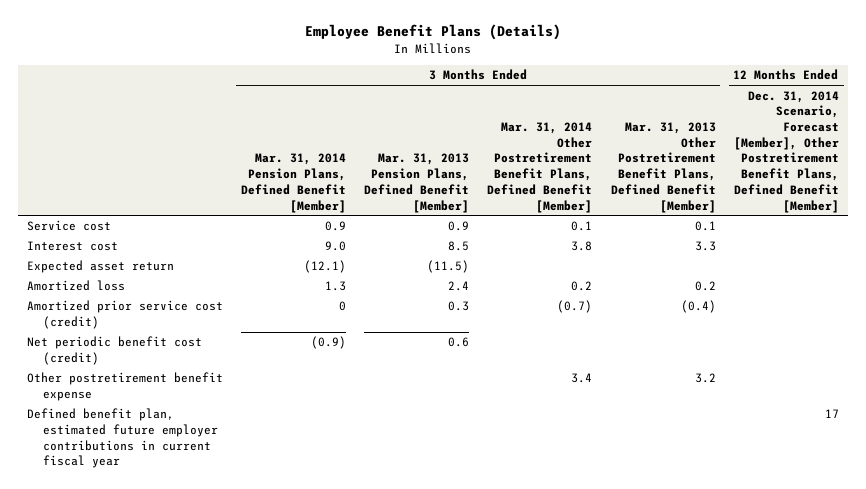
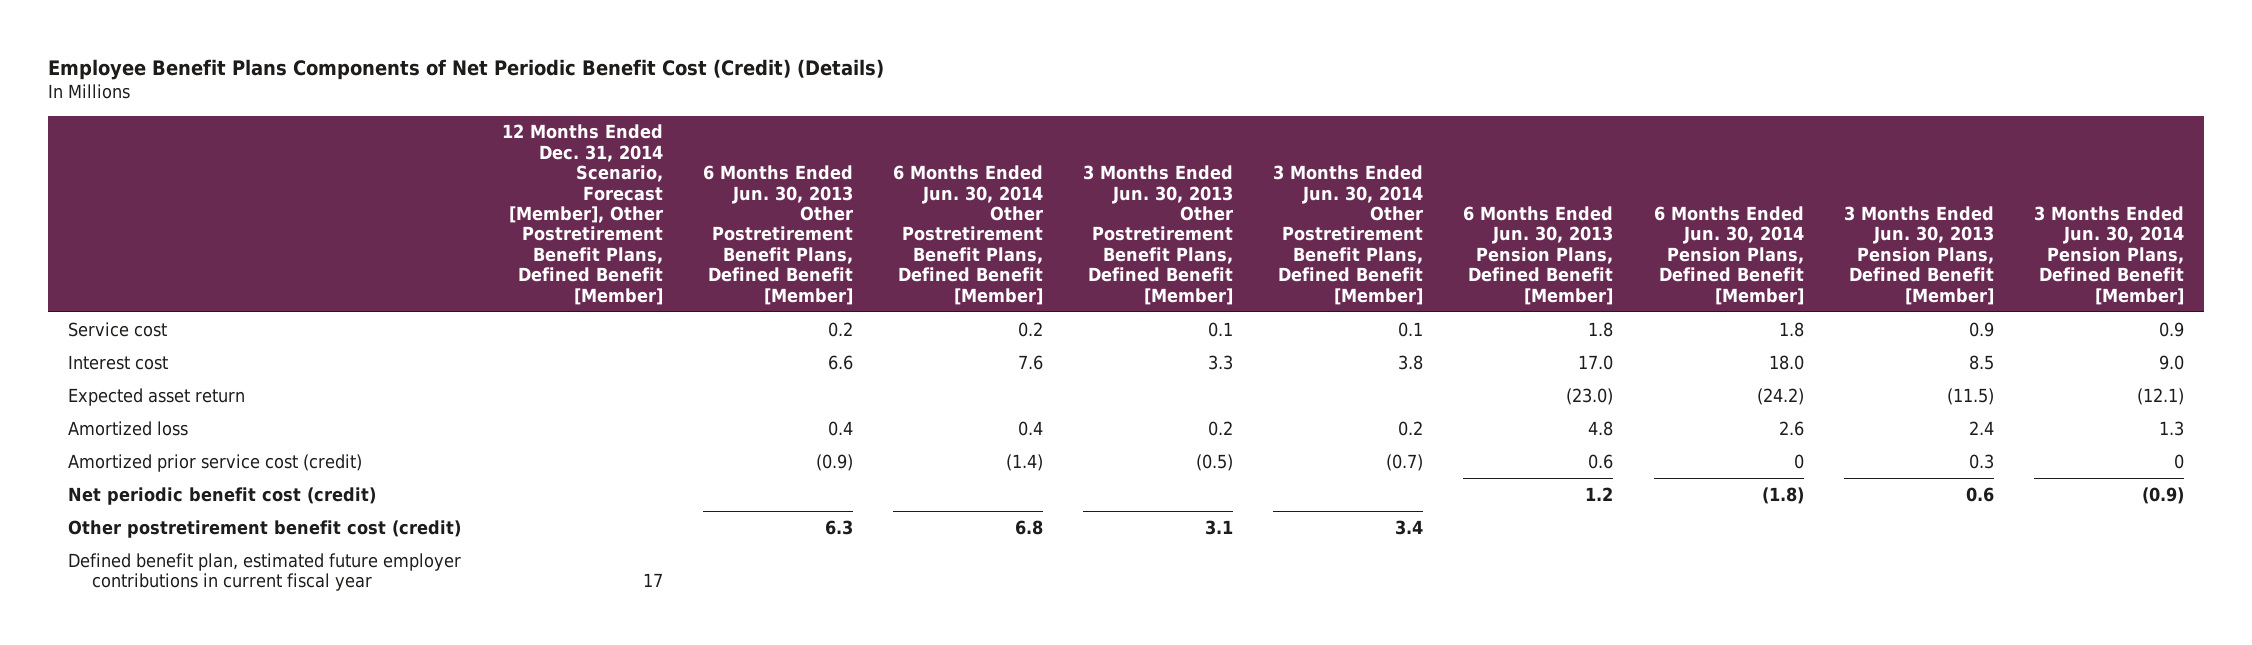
- Employee Benefit Plans (Details)
+ Employee Benefit Plans Components of Net Periodic Benefit Cost (Credit) (Details)
- | 3 Months Ended Mar. 31, 2014 Pension Plans, Defined Benefit [Member] | 3 Months Ended Mar. 31, 2013 Pension Plans, Defined Benefit [Member] | 3 Months Ended Mar. 31, 2014 Other Postretirement Benefit Plans, Defined Benefit [Member] | 3 Months Ended Mar. 31, 2013 Other Postretirement Benefit Plans, Defined Benefit [Member] | 12 Months Ended Dec. 31, 2014 Scenario, Forecast [Member], Other Postretirement Benefit Plans, Defined Benefit [Member]
+ | 12 Months Ended Dec. 31, 2014 Scenario, Forecast [Member], Other Postretirement Benefit Plans, Defined Benefit [Member] | 6 Months Ended Jun. 30, 2013 Other Postretirement Benefit Plans, Defined Benefit [Member] | 6 Months Ended Jun. 30, 2014 Other Postretirement Benefit Plans, Defined Benefit [Member] | 3 Months Ended Jun. 30, 2013 Other Postretirement Benefit Plans, Defined Benefit [Member] | 3 Months Ended Jun. 30, 2014 Other Postretirement Benefit Plans, Defined Benefit [Member] | 6 Months Ended Jun. 30, 2013 Pension Plans, Defined Benefit [Member] | 6 Months Ended Jun. 30, 2014 Pension Plans, Defined Benefit [Member] | 3 Months Ended Jun. 30, 2013 Pension Plans, Defined Benefit [Member] | 3 Months Ended Jun. 30, 2014 Pension Plans, Defined Benefit [Member]
- Other postretirement benefit expense | | | 3.4 | 3.2 |
+ Other postretirement benefit cost (credit) | | 6.3 | 6.8 | 3.1 | 3.4 | | | |

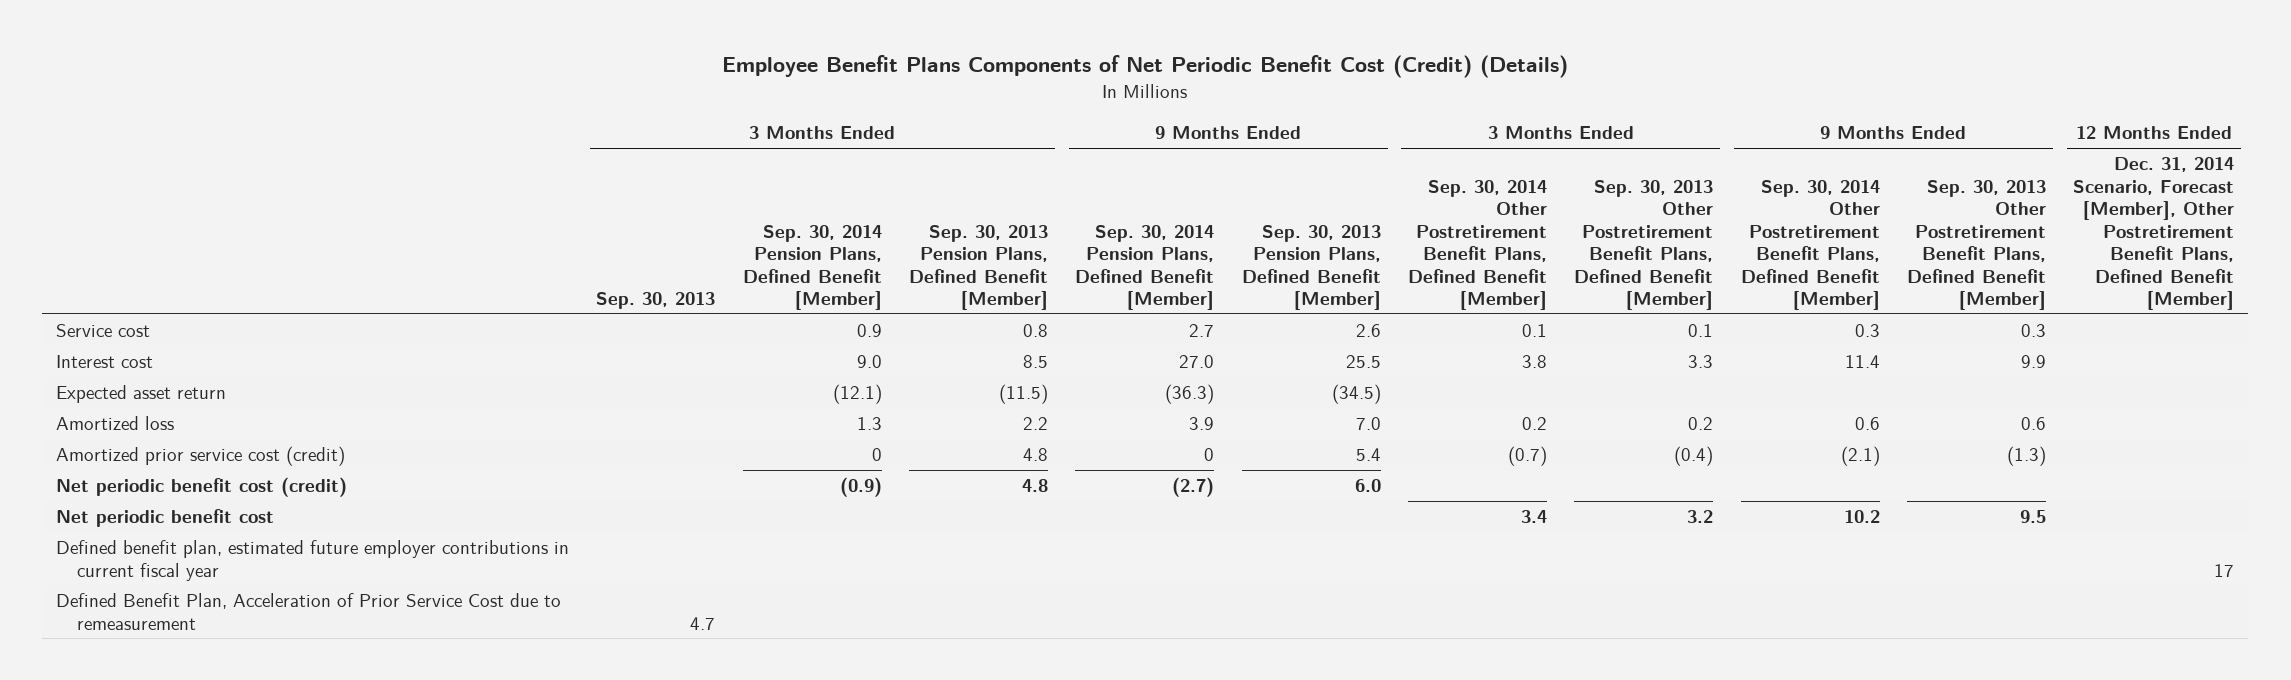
- | 12 Months Ended Dec. 31, 2014 Scenario, Forecast [Member], Other Postretirement Benefit Plans, Defined Benefit [Member] | 6 Months Ended Jun. 30, 2013 Other Postretirement Benefit Plans, Defined Benefit [Member] | 6 Months Ended Jun. 30, 2014 Other Postretirement Benefit Plans, Defined Benefit [Member] | 3 Months Ended Jun. 30, 2013 Other Postretirement Benefit Plans, Defined Benefit [Member] | 3 Months Ended Jun. 30, 2014 Other Postretirement Benefit Plans, Defined Benefit [Member] | 6 Months Ended Jun. 30, 2013 Pension Plans, Defined Benefit [Member] | 6 Months Ended Jun. 30, 2014 Pension Plans, Defined Benefit [Member] | 3 Months Ended Jun. 30, 2013 Pension Plans, Defined Benefit [Member] | 3 Months Ended Jun. 30, 2014 Pension Plans, Defined Benefit [Member]
+ | 3 Months Ended Sep. 30, 2013 | 3 Months Ended Sep. 30, 2014 Pension Plans, Defined Benefit [Member] | 3 Months Ended Sep. 30, 2013 Pension Plans, Defined Benefit [Member] | 9 Months Ended Sep. 30, 2014 Pension Plans, Defined Benefit [Member] | 9 Months Ended Sep. 30, 2013 Pension Plans, Defined Benefit [Member] | 3 Months Ended Sep. 30, 2014 Other Postretirement Benefit Plans, Defined Benefit [Member] | 3 Months Ended Sep. 30, 2013 Other Postretirement Benefit Plans, Defined Benefit [Member] | 9 Months Ended Sep. 30, 2014 Other Postretirement Benefit Plans, Defined Benefit [Member] | 9 Months Ended Sep. 30, 2013 Other Postretirement Benefit Plans, Defined Benefit [Member] | 12 Months Ended Dec. 31, 2014 Scenario, Forecast [Member], Other Postretirement Benefit Plans, Defined Benefit [Member]
- Other postretirement benefit cost (credit) | | 6.3 | 6.8 | 3.1 | 3.4 | | | |
+ Net periodic benefit cost | | | | | | 3.4 | 3.2 | 10.2 | 9.5 |
+ Defined Benefit Plan, Acceleration of Prior Service Cost due to remeasurement | 4.7 | | | | | | | | |

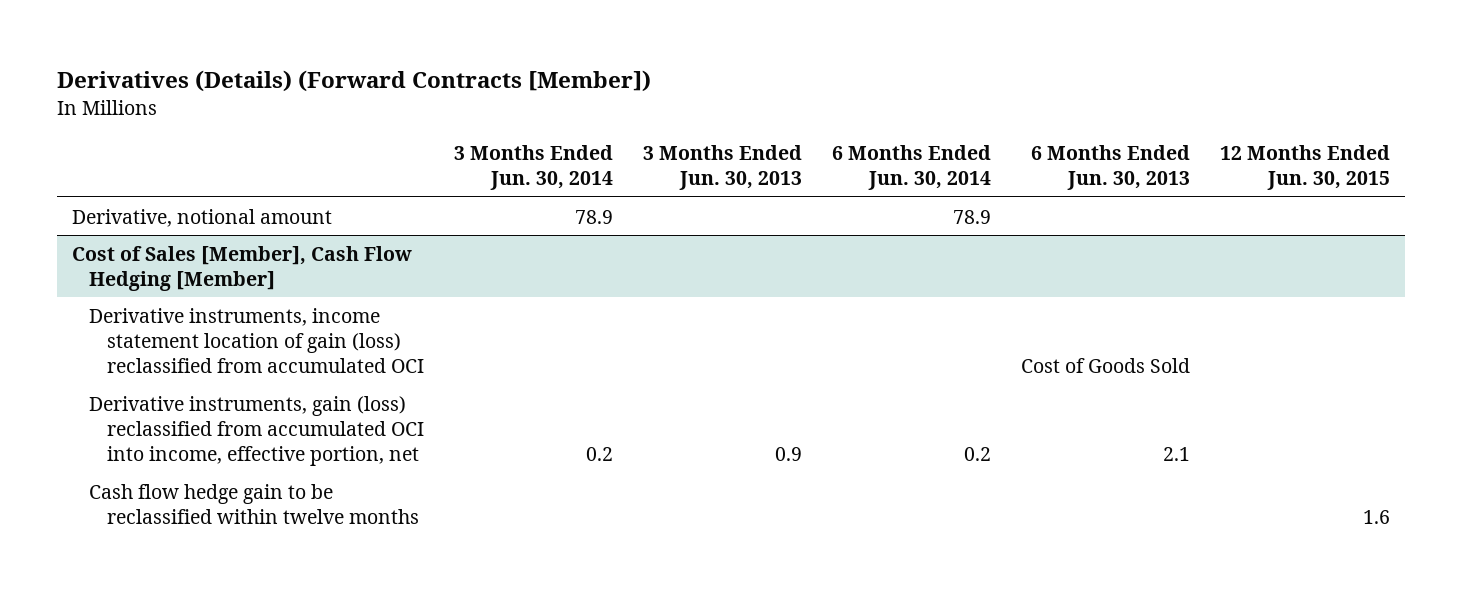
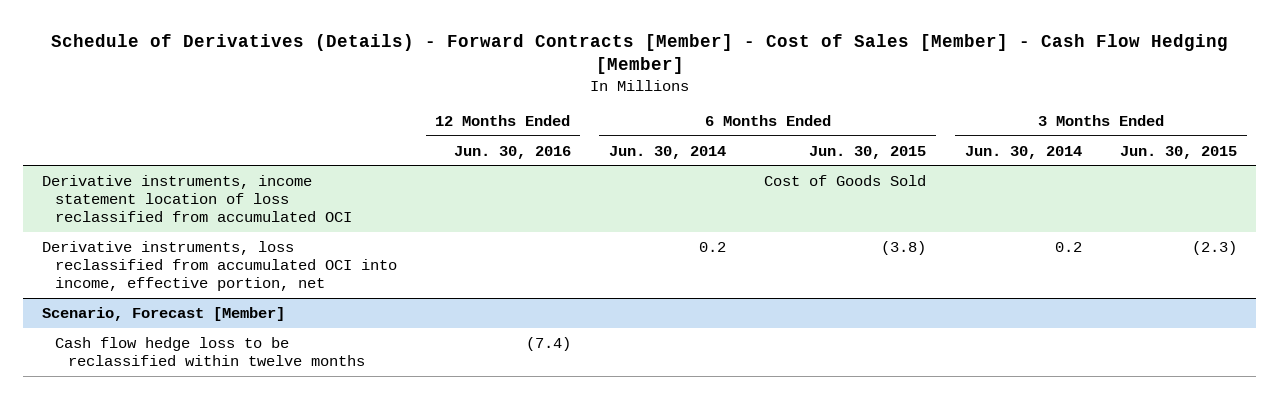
- Derivatives (Details) (Forward Contracts [Member])
+ Schedule of Derivatives (Details) - Forward Contracts [Member] - Cost of Sales [Member] - Cash Flow Hedging [Member]
- | 3 Months Ended Jun. 30, 2014 | 3 Months Ended Jun. 30, 2013 | 6 Months Ended Jun. 30, 2014 | 6 Months Ended Jun. 30, 2013 | 12 Months Ended Jun. 30, 2015
+ | 12 Months Ended Jun. 30, 2016 | 6 Months Ended Jun. 30, 2014 | 6 Months Ended Jun. 30, 2015 | 3 Months Ended Jun. 30, 2014 | 3 Months Ended Jun. 30, 2015
- Derivative, notional amount | 78.9 | | 78.9 | |
- Cost of Sales [Member], Cash Flow Hedging [Member]
- Derivative instruments, income statement location of gain (loss) reclassified from accumulated OCI | | | | Cost of Goods Sold |
- Derivative instruments, gain (loss) reclassified from accumulated OCI into income, effective portion, net | 0.2 | 0.9 | 0.2 | 2.1 |
- Cash flow hedge gain to be reclassified within twelve months | | | | | 1.6
+ Derivative instruments, income statement location of loss reclassified from accumulated OCI | | | Cost of Goods Sold | |
+ Derivative instruments, loss reclassified from accumulated OCI into income, effective portion, net | | 0.2 | (3.8) | 0.2 | (2.3)
+ Scenario, Forecast [Member]
+ Cash flow hedge loss to be reclassified within twelve months | (7.4) | | | |

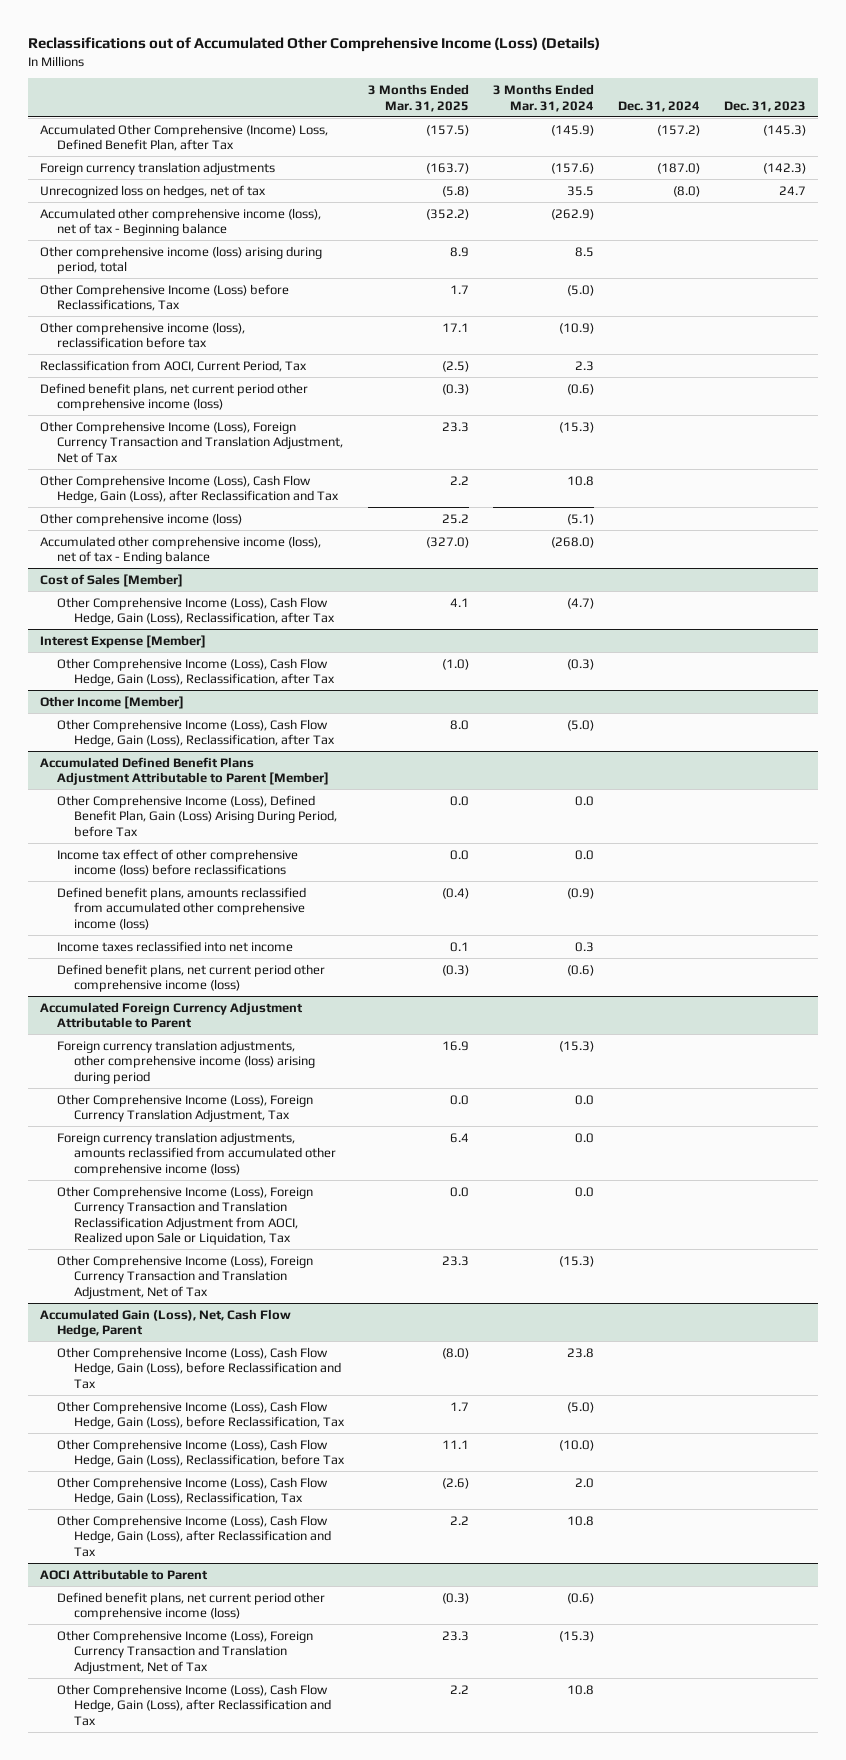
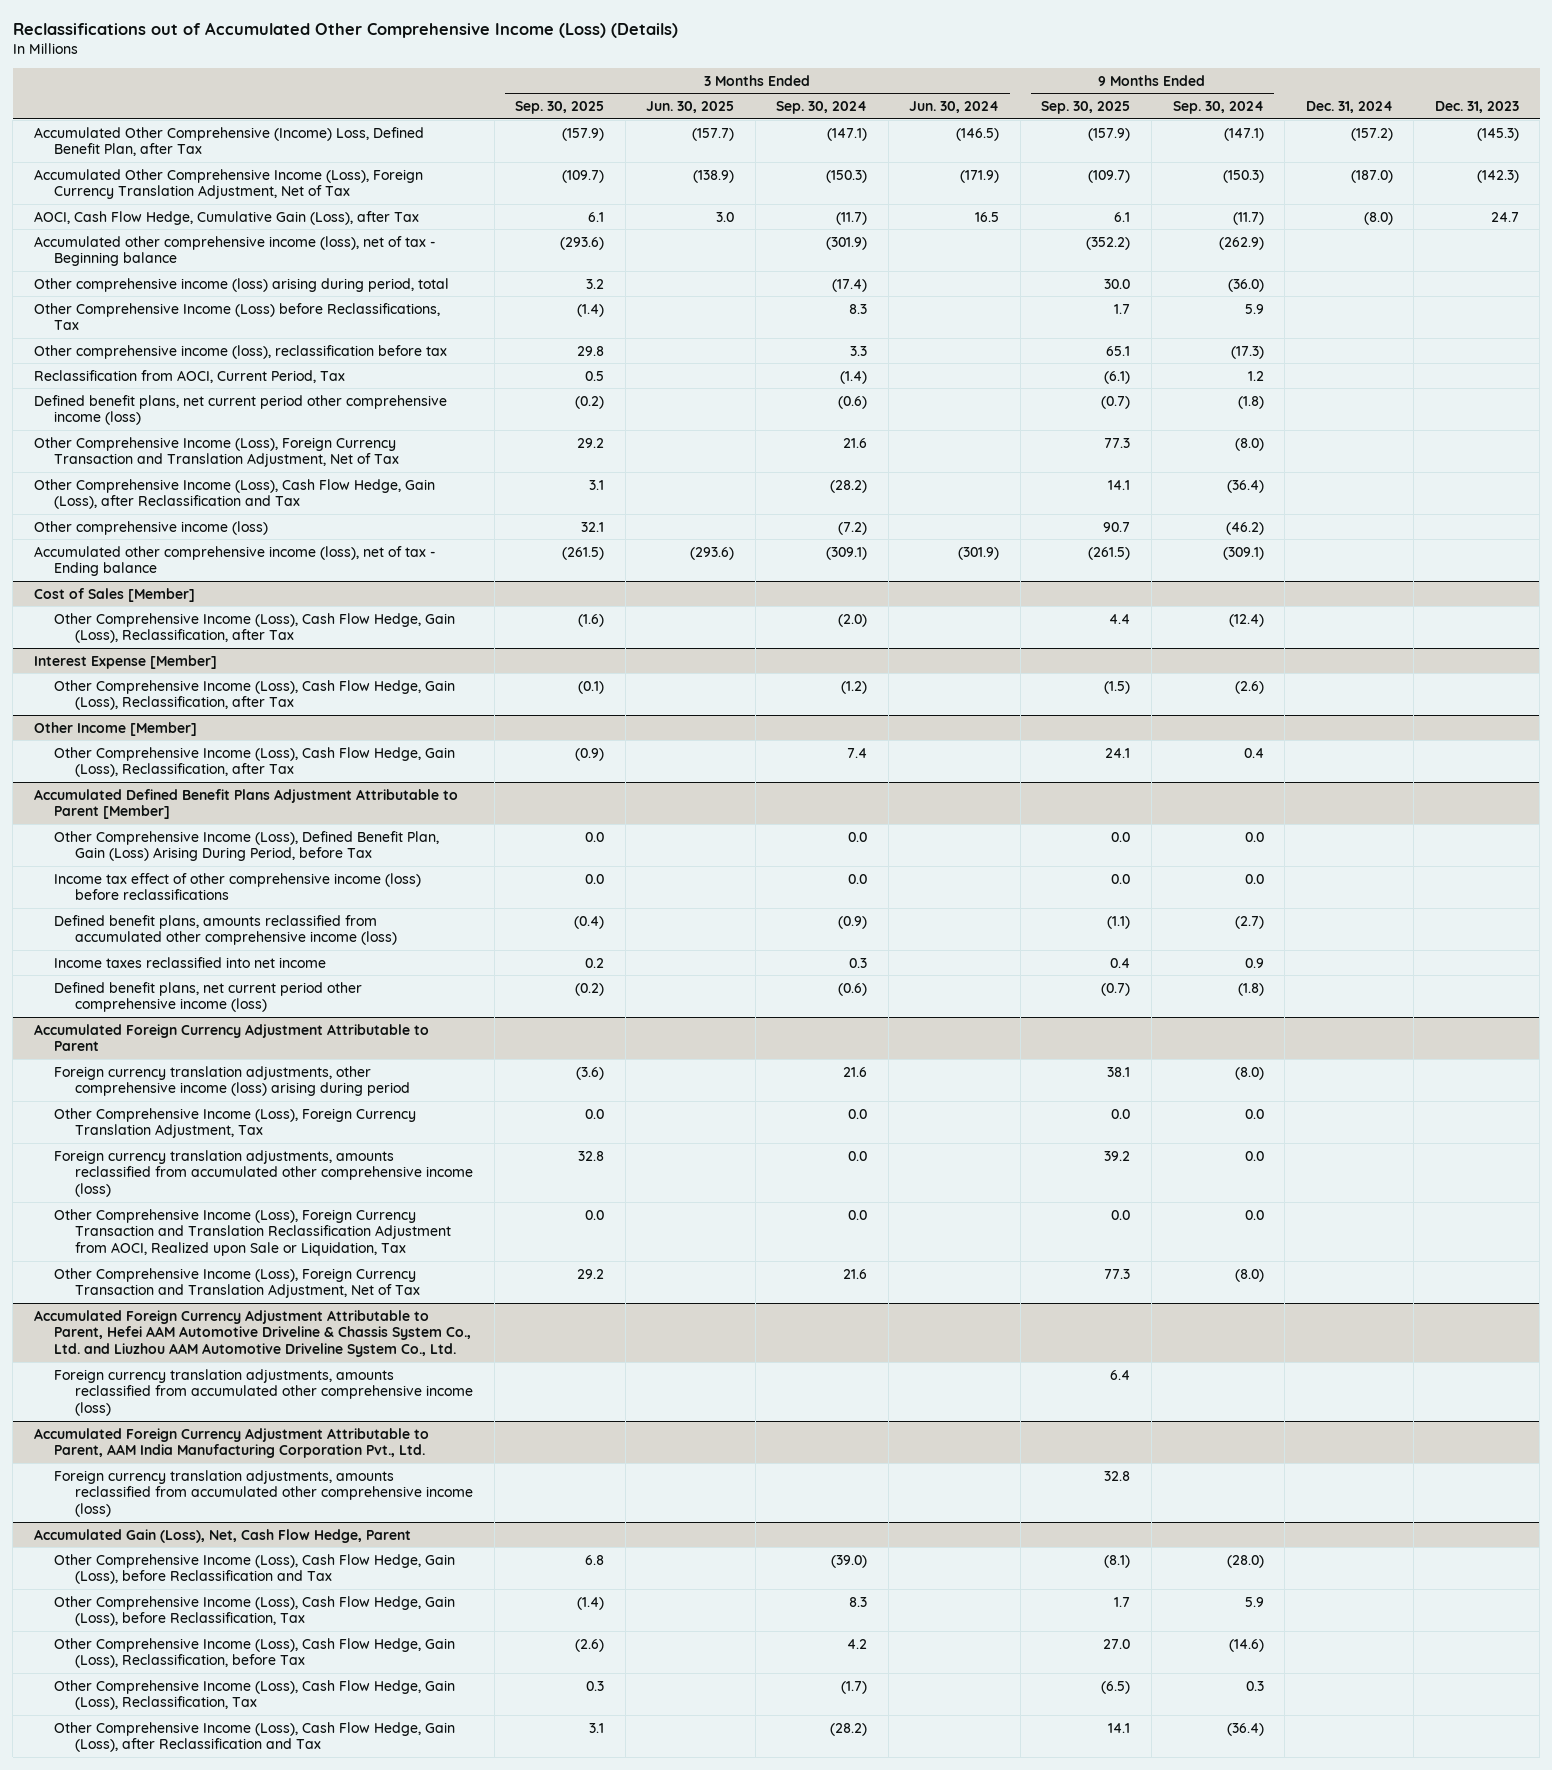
- | 3 Months Ended Mar. 31, 2025 | 3 Months Ended Mar. 31, 2024 | Dec. 31, 2024 | Dec. 31, 2023
+ | 3 Months Ended Sep. 30, 2025 | 3 Months Ended Jun. 30, 2025 | 3 Months Ended Sep. 30, 2024 | 3 Months Ended Jun. 30, 2024 | 9 Months Ended Sep. 30, 2025 | 9 Months Ended Sep. 30, 2024 | Dec. 31, 2024 | Dec. 31, 2023
- Foreign currency translation adjustments | (163.7) | (157.6) | (187.0) | (142.3)
- Unrecognized loss on hedges, net of tax | (5.8) | 35.5 | (8.0) | 24.7
+ Accumulated Other Comprehensive Income (Loss), Foreign Currency Translation Adjustment, Net of Tax | (109.7) | (138.9) | (150.3) | (171.9) | (109.7) | (150.3) | (187.0) | (142.3)
+ AOCI, Cash Flow Hedge, Cumulative Gain (Loss), after Tax | 6.1 | 3.0 | (11.7) | 16.5 | 6.1 | (11.7) | (8.0) | 24.7
+ Accumulated Foreign Currency Adjustment Attributable to Parent, Hefei AAM Automotive Driveline & Chassis System Co., Ltd. and Liuzhou AAM Automotive Driveline System Co., Ltd.
+ Foreign currency translation adjustments, amounts reclassified from accumulated other comprehensive income (loss) | | | | | 6.4 | | |
+ Accumulated Foreign Currency Adjustment Attributable to Parent, AAM India Manufacturing Corporation Pvt., Ltd.
+ Foreign currency translation adjustments, amounts reclassified from accumulated other comprehensive income (loss) | | | | | 32.8 | | |
- AOCI Attributable to Parent
- Defined benefit plans, net current period other comprehensive income (loss) | (0.3) | (0.6) | |
- Other Comprehensive Income (Loss), Foreign Currency Transaction and Translation Adjustment, Net of Tax | 23.3 | (15.3) | |
- Other Comprehensive Income (Loss), Cash Flow Hedge, Gain (Loss), after Reclassification and Tax | 2.2 | 10.8 | |

